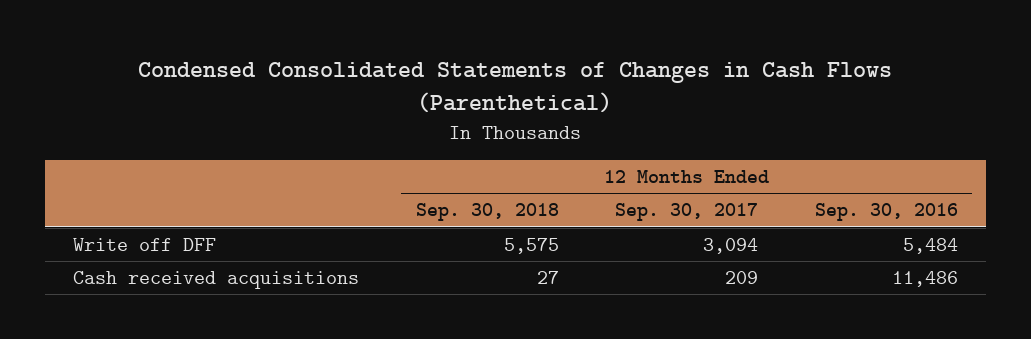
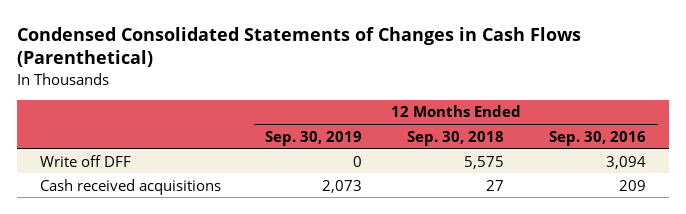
- | 12 Months Ended Sep. 30, 2018 | 12 Months Ended Sep. 30, 2017 | 12 Months Ended Sep. 30, 2016
+ | 12 Months Ended Sep. 30, 2019 | 12 Months Ended Sep. 30, 2018 | 12 Months Ended Sep. 30, 2016
- Write off DFF | 5,575 | 3,094 | 5,484
- Cash received acquisitions | 27 | 209 | 11,486
+ Write off DFF | 0 | 5,575 | 3,094
+ Cash received acquisitions | 2,073 | 27 | 209

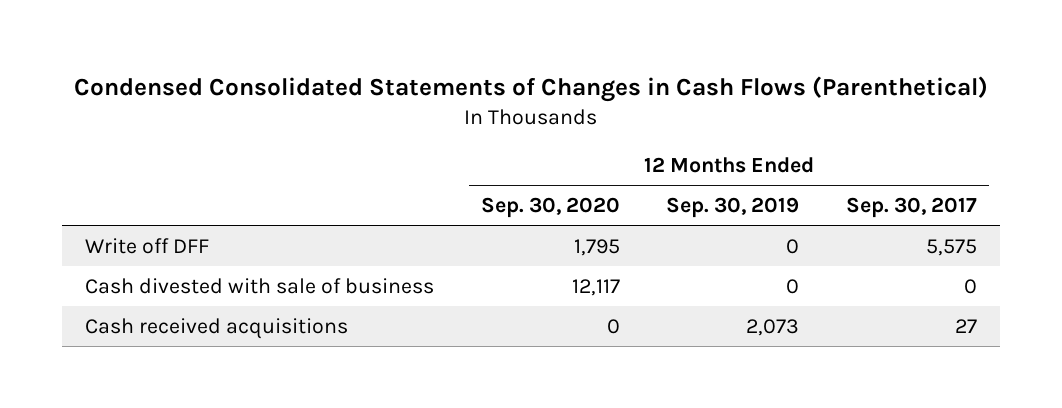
- | 12 Months Ended Sep. 30, 2019 | 12 Months Ended Sep. 30, 2018 | 12 Months Ended Sep. 30, 2016
+ | 12 Months Ended Sep. 30, 2020 | 12 Months Ended Sep. 30, 2019 | 12 Months Ended Sep. 30, 2017
+ Cash divested with sale of business | 12,117 | 0 | 0

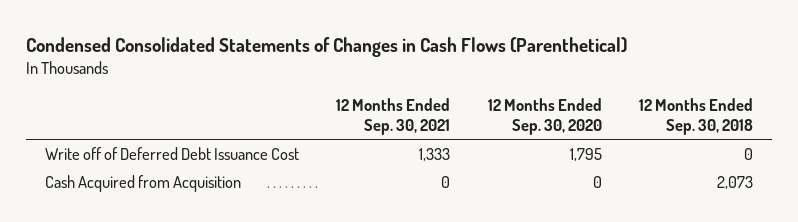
- | 12 Months Ended Sep. 30, 2020 | 12 Months Ended Sep. 30, 2019 | 12 Months Ended Sep. 30, 2017
+ | 12 Months Ended Sep. 30, 2021 | 12 Months Ended Sep. 30, 2020 | 12 Months Ended Sep. 30, 2018
- Write off DFF | 1,795 | 0 | 5,575
- Cash divested with sale of business | 12,117 | 0 | 0
- Cash received acquisitions | 0 | 2,073 | 27
+ Write off of Deferred Debt Issuance Cost | 1,333 | 1,795 | 0
+ Cash Acquired from Acquisition | 0 | 0 | 2,073

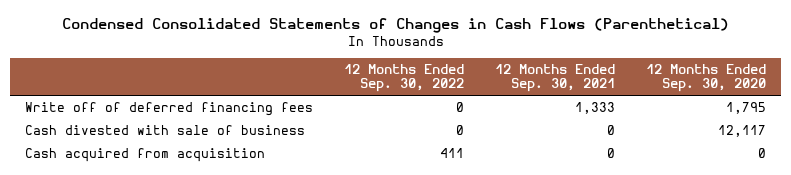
- | 12 Months Ended Sep. 30, 2021 | 12 Months Ended Sep. 30, 2020 | 12 Months Ended Sep. 30, 2018
+ | 12 Months Ended Sep. 30, 2022 | 12 Months Ended Sep. 30, 2021 | 12 Months Ended Sep. 30, 2020
- Write off of Deferred Debt Issuance Cost | 1,333 | 1,795 | 0
- Cash Acquired from Acquisition | 0 | 0 | 2,073
+ Write off of deferred financing fees | 0 | 1,333 | 1,795
+ Cash divested with sale of business | 0 | 0 | 12,117
+ Cash acquired from acquisition | 411 | 0 | 0

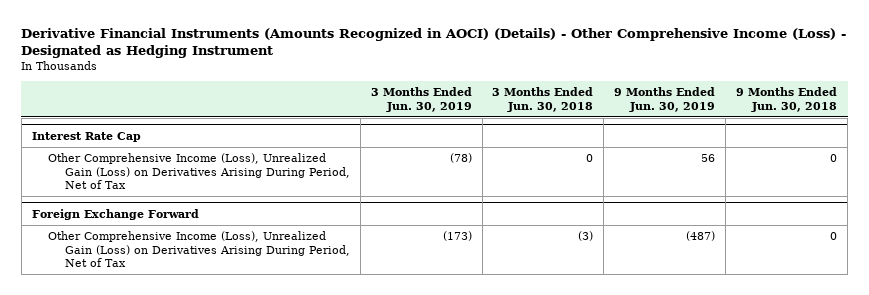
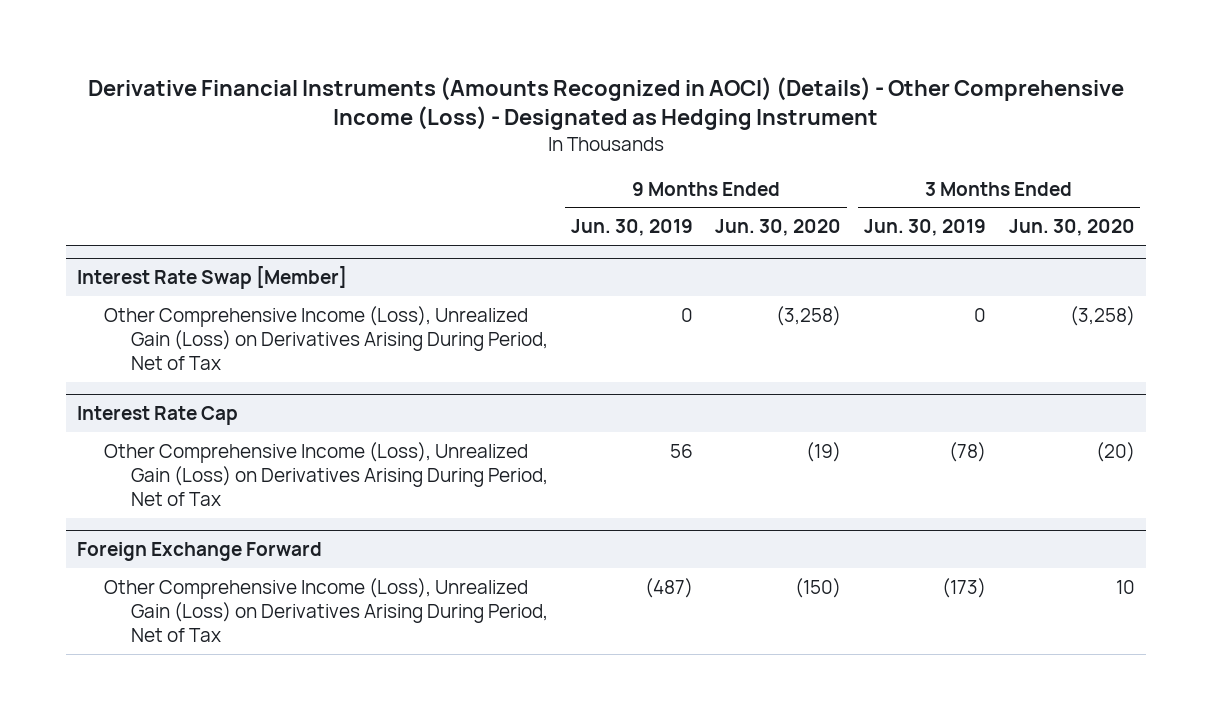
- | 3 Months Ended Jun. 30, 2019 | 3 Months Ended Jun. 30, 2018 | 9 Months Ended Jun. 30, 2019 | 9 Months Ended Jun. 30, 2018
+ | 9 Months Ended Jun. 30, 2019 | 9 Months Ended Jun. 30, 2020 | 3 Months Ended Jun. 30, 2019 | 3 Months Ended Jun. 30, 2020
+ Interest Rate Swap [Member]
+ Other Comprehensive Income (Loss), Unrealized Gain (Loss) on Derivatives Arising During Period, Net of Tax | 0 | (3,258) | 0 | (3,258)

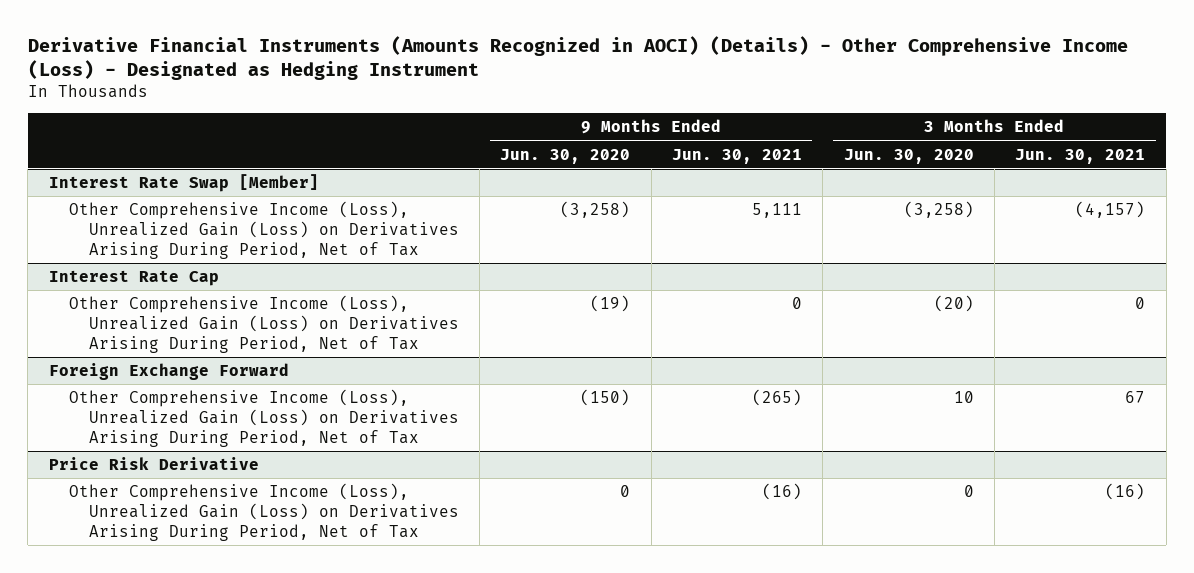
- | 9 Months Ended Jun. 30, 2019 | 9 Months Ended Jun. 30, 2020 | 3 Months Ended Jun. 30, 2019 | 3 Months Ended Jun. 30, 2020
+ | 9 Months Ended Jun. 30, 2020 | 9 Months Ended Jun. 30, 2021 | 3 Months Ended Jun. 30, 2020 | 3 Months Ended Jun. 30, 2021
+ Price Risk Derivative
+ Other Comprehensive Income (Loss), Unrealized Gain (Loss) on Derivatives Arising During Period, Net of Tax | 0 | (16) | 0 | (16)

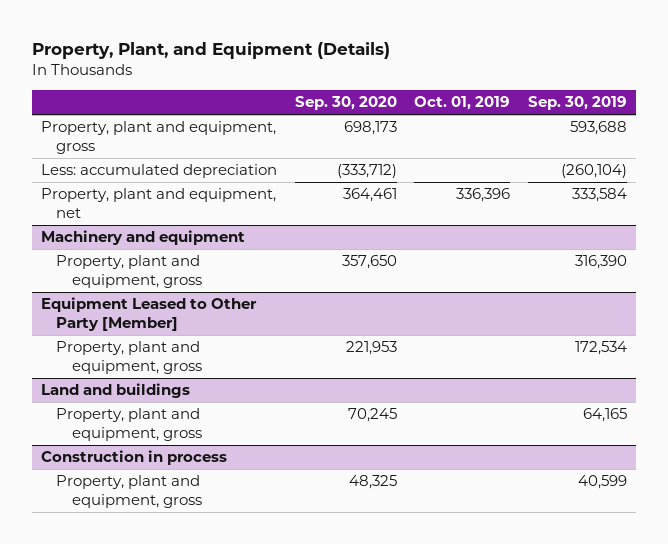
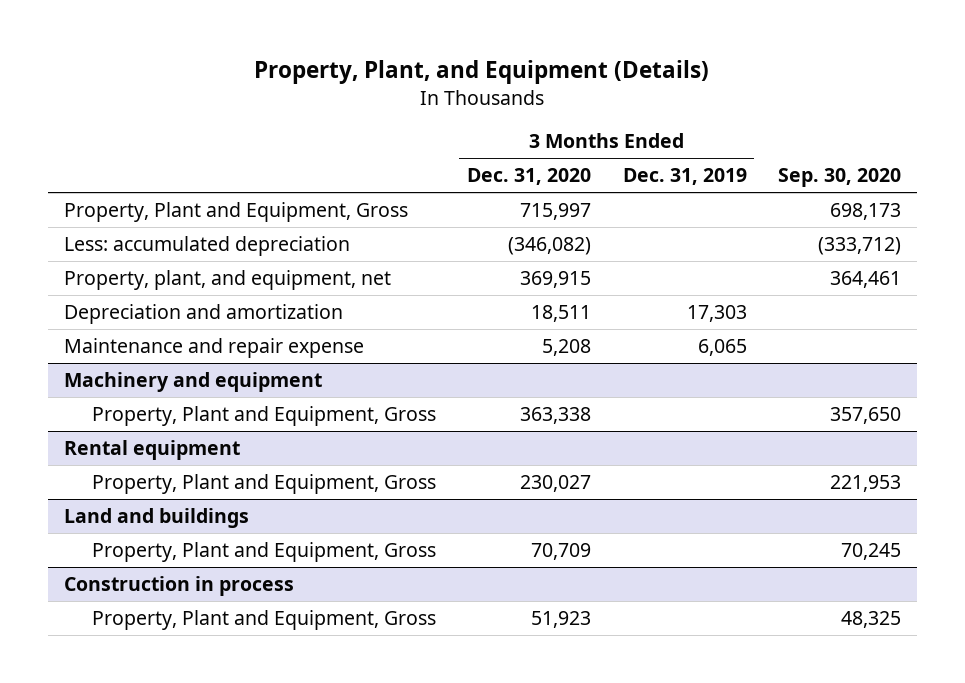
- | Sep. 30, 2020 | Oct. 01, 2019 | Sep. 30, 2019
+ | 3 Months Ended Dec. 31, 2020 | 3 Months Ended Dec. 31, 2019 | Sep. 30, 2020
- Property, plant and equipment, gross | 698,173 | | 593,688
+ Property, Plant and Equipment, Gross | 715,997 | | 698,173
- Property, plant and equipment, net | 364,461 | 336,396 | 333,584
+ Property, plant, and equipment, net | 369,915 | | 364,461
+ Depreciation and amortization | 18,511 | 17,303 |
+ Maintenance and repair expense | 5,208 | 6,065 |
@ Machinery and equipment
- Property, plant and equipment, gross | 357,650 | | 316,390
- Equipment Leased to Other Party [Member]
- Property, plant and equipment, gross | 221,953 | | 172,534
@ Machinery and equipment
+ Property, Plant and Equipment, Gross | 363,338 | | 357,650
+ Rental equipment
+ Property, Plant and Equipment, Gross | 230,027 | | 221,953
@ Land and buildings
- Property, plant and equipment, gross | 70,245 | | 64,165
+ Property, Plant and Equipment, Gross | 70,709 | | 70,245
@ Construction in process
- Property, plant and equipment, gross | 48,325 | | 40,599
+ Property, Plant and Equipment, Gross | 51,923 | | 48,325

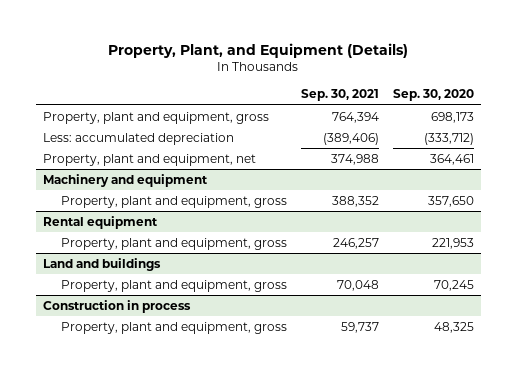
- | 3 Months Ended Dec. 31, 2020 | 3 Months Ended Dec. 31, 2019 | Sep. 30, 2020
+ | Sep. 30, 2021 | Sep. 30, 2020
- Property, Plant and Equipment, Gross | 715,997 | | 698,173
+ Property, plant and equipment, gross | 764,394 | 698,173
- Property, plant, and equipment, net | 369,915 | | 364,461
- Depreciation and amortization | 18,511 | 17,303 |
- Maintenance and repair expense | 5,208 | 6,065 |
+ Property, plant and equipment, net | 374,988 | 364,461
@ Machinery and equipment
- Property, Plant and Equipment, Gross | 363,338 | | 357,650
+ Property, plant and equipment, gross | 388,352 | 357,650
@ Rental equipment
- Property, Plant and Equipment, Gross | 230,027 | | 221,953
+ Property, plant and equipment, gross | 246,257 | 221,953
@ Land and buildings
- Property, Plant and Equipment, Gross | 70,709 | | 70,245
+ Property, plant and equipment, gross | 70,048 | 70,245
@ Construction in process
- Property, Plant and Equipment, Gross | 51,923 | | 48,325
+ Property, plant and equipment, gross | 59,737 | 48,325

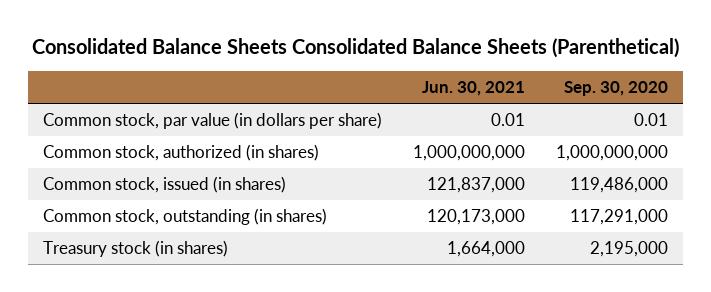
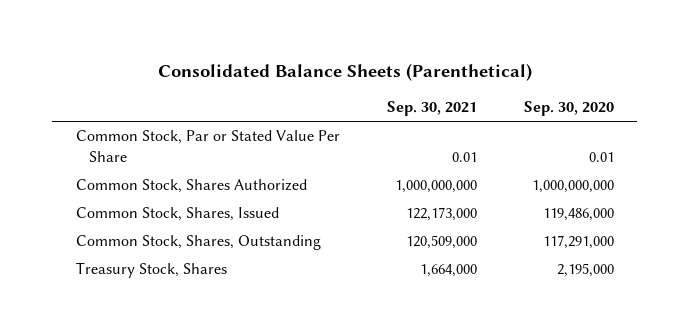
- Consolidated Balance Sheets Consolidated Balance Sheets (Parenthetical)
+ Consolidated Balance Sheets (Parenthetical)
- | Jun. 30, 2021 | Sep. 30, 2020
+ | Sep. 30, 2021 | Sep. 30, 2020
- Common stock, par value (in dollars per share) | 0.01 | 0.01
- Common stock, authorized (in shares) | 1,000,000,000 | 1,000,000,000
- Common stock, issued (in shares) | 121,837,000 | 119,486,000
- Common stock, outstanding (in shares) | 120,173,000 | 117,291,000
- Treasury stock (in shares) | 1,664,000 | 2,195,000
+ Common Stock, Par or Stated Value Per Share | 0.01 | 0.01
+ Common Stock, Shares Authorized | 1,000,000,000 | 1,000,000,000
+ Common Stock, Shares, Issued | 122,173,000 | 119,486,000
+ Common Stock, Shares, Outstanding | 120,509,000 | 117,291,000
+ Treasury Stock, Shares | 1,664,000 | 2,195,000

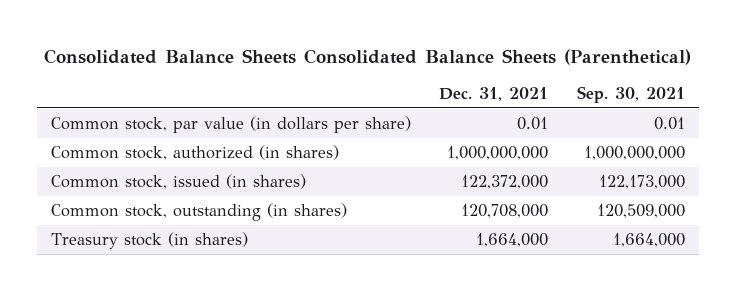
- Consolidated Balance Sheets (Parenthetical)
+ Consolidated Balance Sheets Consolidated Balance Sheets (Parenthetical)
- | Sep. 30, 2021 | Sep. 30, 2020
+ | Dec. 31, 2021 | Sep. 30, 2021
- Common Stock, Par or Stated Value Per Share | 0.01 | 0.01
- Common Stock, Shares Authorized | 1,000,000,000 | 1,000,000,000
- Common Stock, Shares, Issued | 122,173,000 | 119,486,000
- Common Stock, Shares, Outstanding | 120,509,000 | 117,291,000
- Treasury Stock, Shares | 1,664,000 | 2,195,000
+ Common stock, par value (in dollars per share) | 0.01 | 0.01
+ Common stock, authorized (in shares) | 1,000,000,000 | 1,000,000,000
+ Common stock, issued (in shares) | 122,372,000 | 122,173,000
+ Common stock, outstanding (in shares) | 120,708,000 | 120,509,000
+ Treasury stock (in shares) | 1,664,000 | 1,664,000

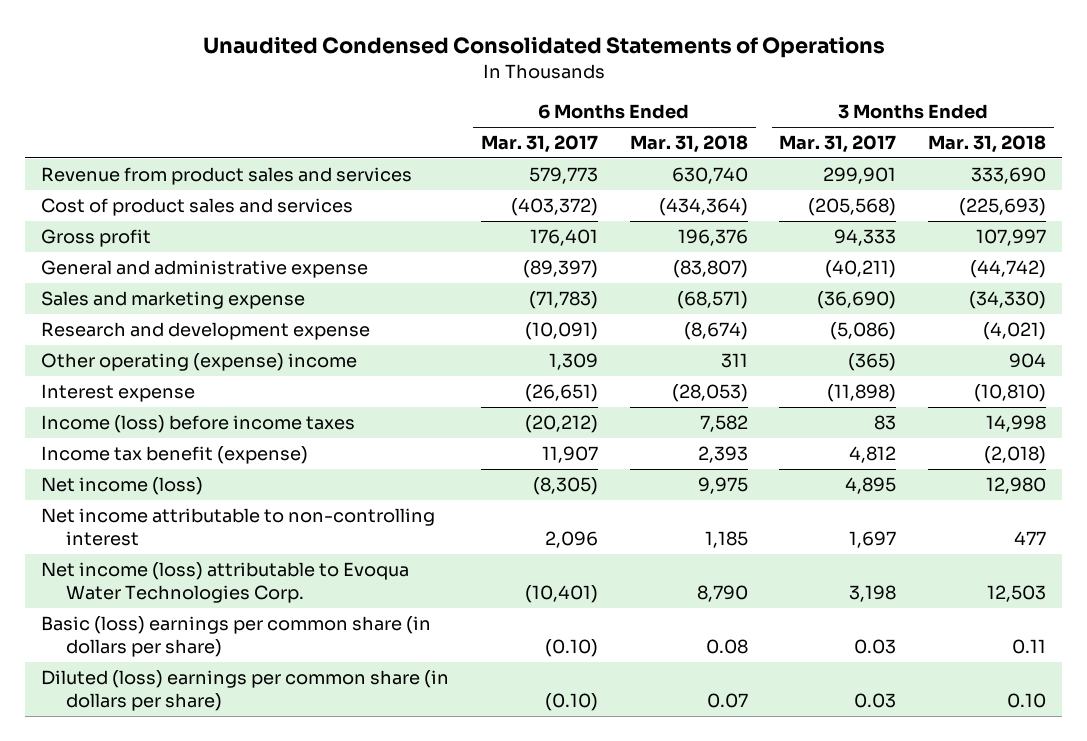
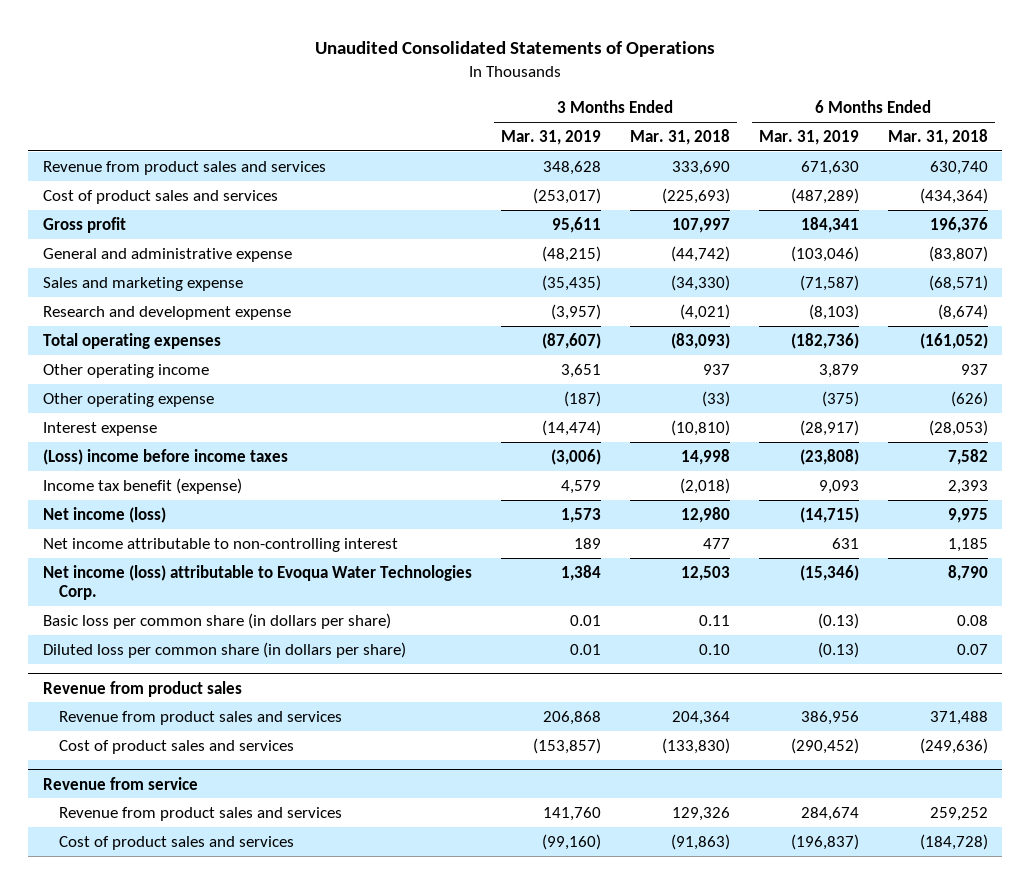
- Unaudited Condensed Consolidated Statements of Operations
+ Unaudited Consolidated Statements of Operations
- | 6 Months Ended Mar. 31, 2017 | 6 Months Ended Mar. 31, 2018 | 3 Months Ended Mar. 31, 2017 | 3 Months Ended Mar. 31, 2018
+ | 3 Months Ended Mar. 31, 2019 | 3 Months Ended Mar. 31, 2018 | 6 Months Ended Mar. 31, 2019 | 6 Months Ended Mar. 31, 2018
- Other operating (expense) income | 1,309 | 311 | (365) | 904
+ Total operating expenses | (87,607) | (83,093) | (182,736) | (161,052)
+ Other operating income | 3,651 | 937 | 3,879 | 937
+ Other operating expense | (187) | (33) | (375) | (626)
- Income (loss) before income taxes | (20,212) | 7,582 | 83 | 14,998
+ (Loss) income before income taxes | (3,006) | 14,998 | (23,808) | 7,582
- Basic (loss) earnings per common share (in dollars per share) | (0.10) | 0.08 | 0.03 | 0.11
- Diluted (loss) earnings per common share (in dollars per share) | (0.10) | 0.07 | 0.03 | 0.10
+ Basic loss per common share (in dollars per share) | 0.01 | 0.11 | (0.13) | 0.08
+ Diluted loss per common share (in dollars per share) | 0.01 | 0.10 | (0.13) | 0.07
+ Revenue from product sales
+ Revenue from product sales and services | 206,868 | 204,364 | 386,956 | 371,488
+ Cost of product sales and services | (153,857) | (133,830) | (290,452) | (249,636)
+ Revenue from service
+ Revenue from product sales and services | 141,760 | 129,326 | 284,674 | 259,252
+ Cost of product sales and services | (99,160) | (91,863) | (196,837) | (184,728)

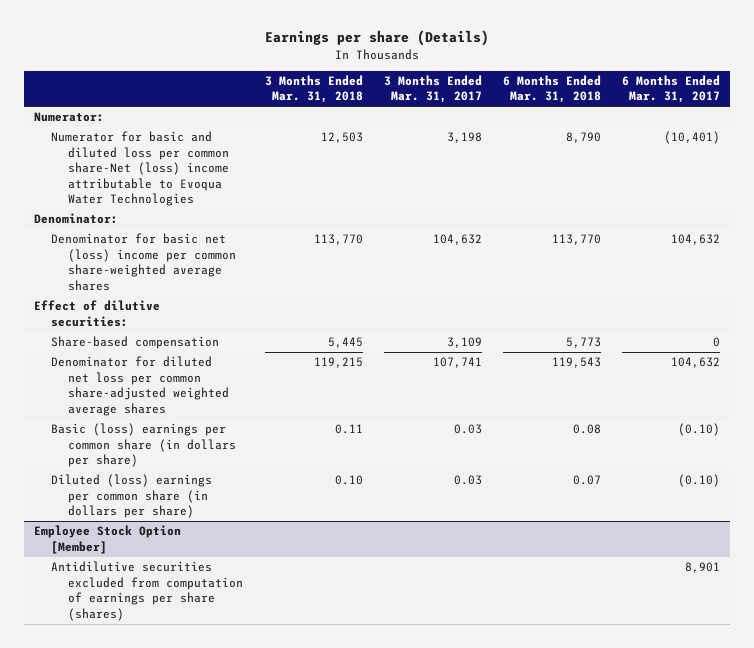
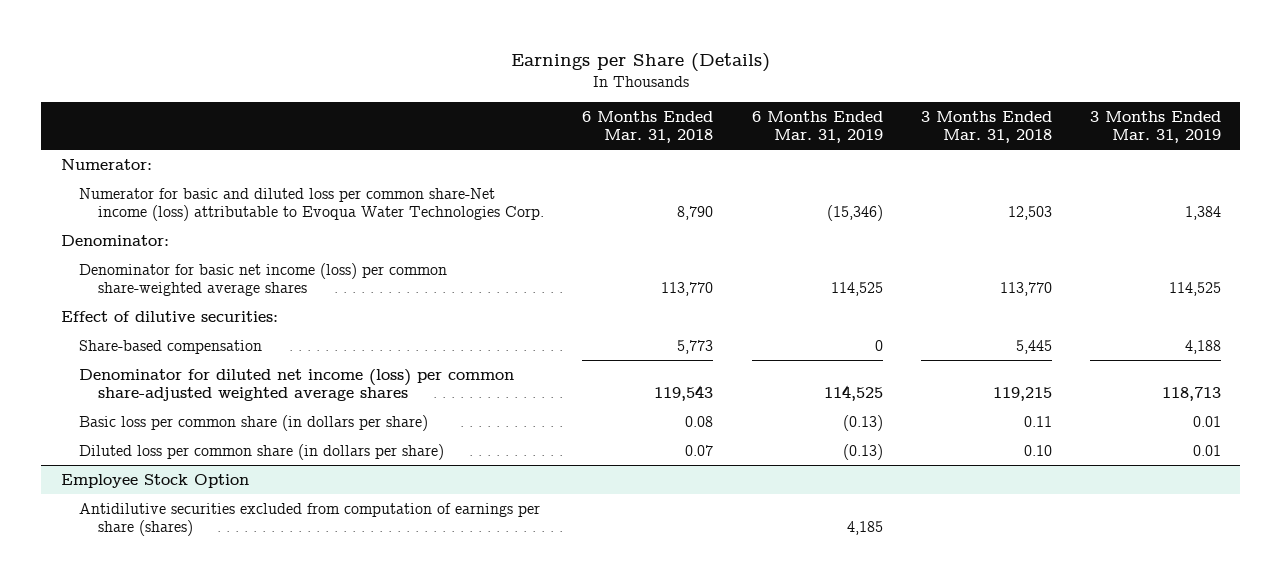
- Earnings per share (Details)
+ Earnings per Share (Details)
- | 3 Months Ended Mar. 31, 2018 | 3 Months Ended Mar. 31, 2017 | 6 Months Ended Mar. 31, 2018 | 6 Months Ended Mar. 31, 2017
+ | 6 Months Ended Mar. 31, 2018 | 6 Months Ended Mar. 31, 2019 | 3 Months Ended Mar. 31, 2018 | 3 Months Ended Mar. 31, 2019
- Numerator for basic and diluted loss per common share-Net (loss) income attributable to Evoqua Water Technologies | 12,503 | 3,198 | 8,790 | (10,401)
+ Numerator for basic and diluted loss per common share-Net income (loss) attributable to Evoqua Water Technologies Corp. | 8,790 | (15,346) | 12,503 | 1,384
- Denominator for basic net (loss) income per common share-weighted average shares | 113,770 | 104,632 | 113,770 | 104,632
+ Denominator for basic net income (loss) per common share-weighted average shares | 113,770 | 114,525 | 113,770 | 114,525
- Denominator for diluted net loss per common share-adjusted weighted average shares | 119,215 | 107,741 | 119,543 | 104,632
- Basic (loss) earnings per common share (in dollars per share) | 0.11 | 0.03 | 0.08 | (0.10)
- Diluted (loss) earnings per common share (in dollars per share) | 0.10 | 0.03 | 0.07 | (0.10)
- Employee Stock Option [Member]
+ Denominator for diluted net income (loss) per common share-adjusted weighted average shares | 119,543 | 114,525 | 119,215 | 118,713
+ Basic loss per common share (in dollars per share) | 0.08 | (0.13) | 0.11 | 0.01
+ Diluted loss per common share (in dollars per share) | 0.07 | (0.13) | 0.10 | 0.01
+ Employee Stock Option

